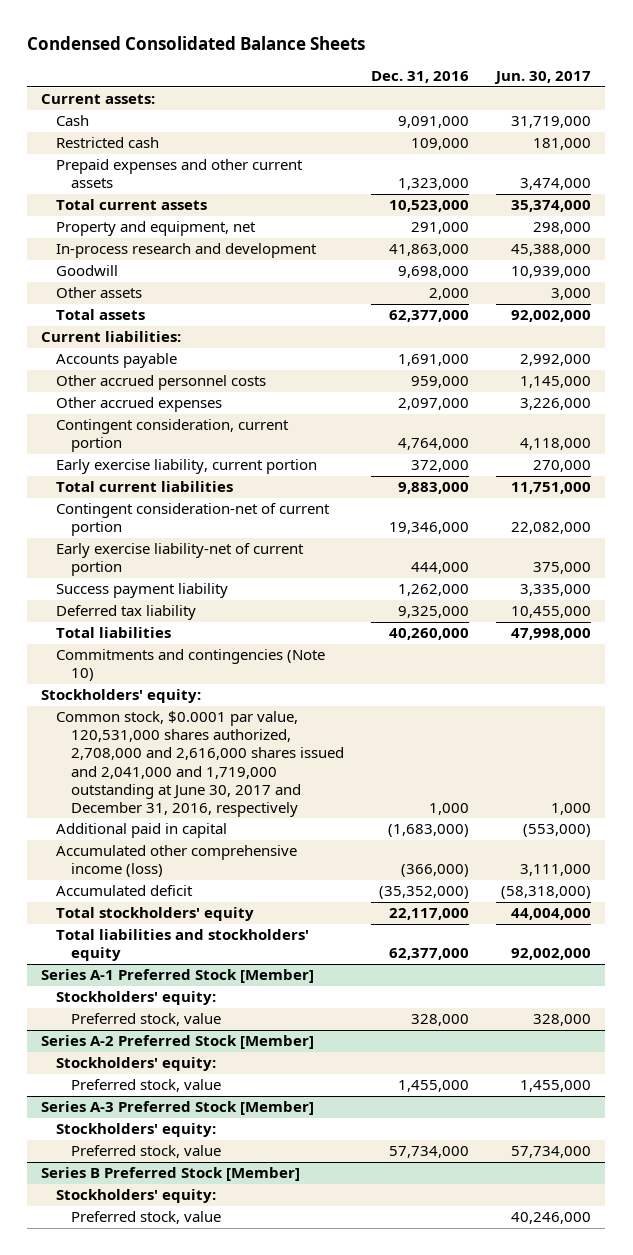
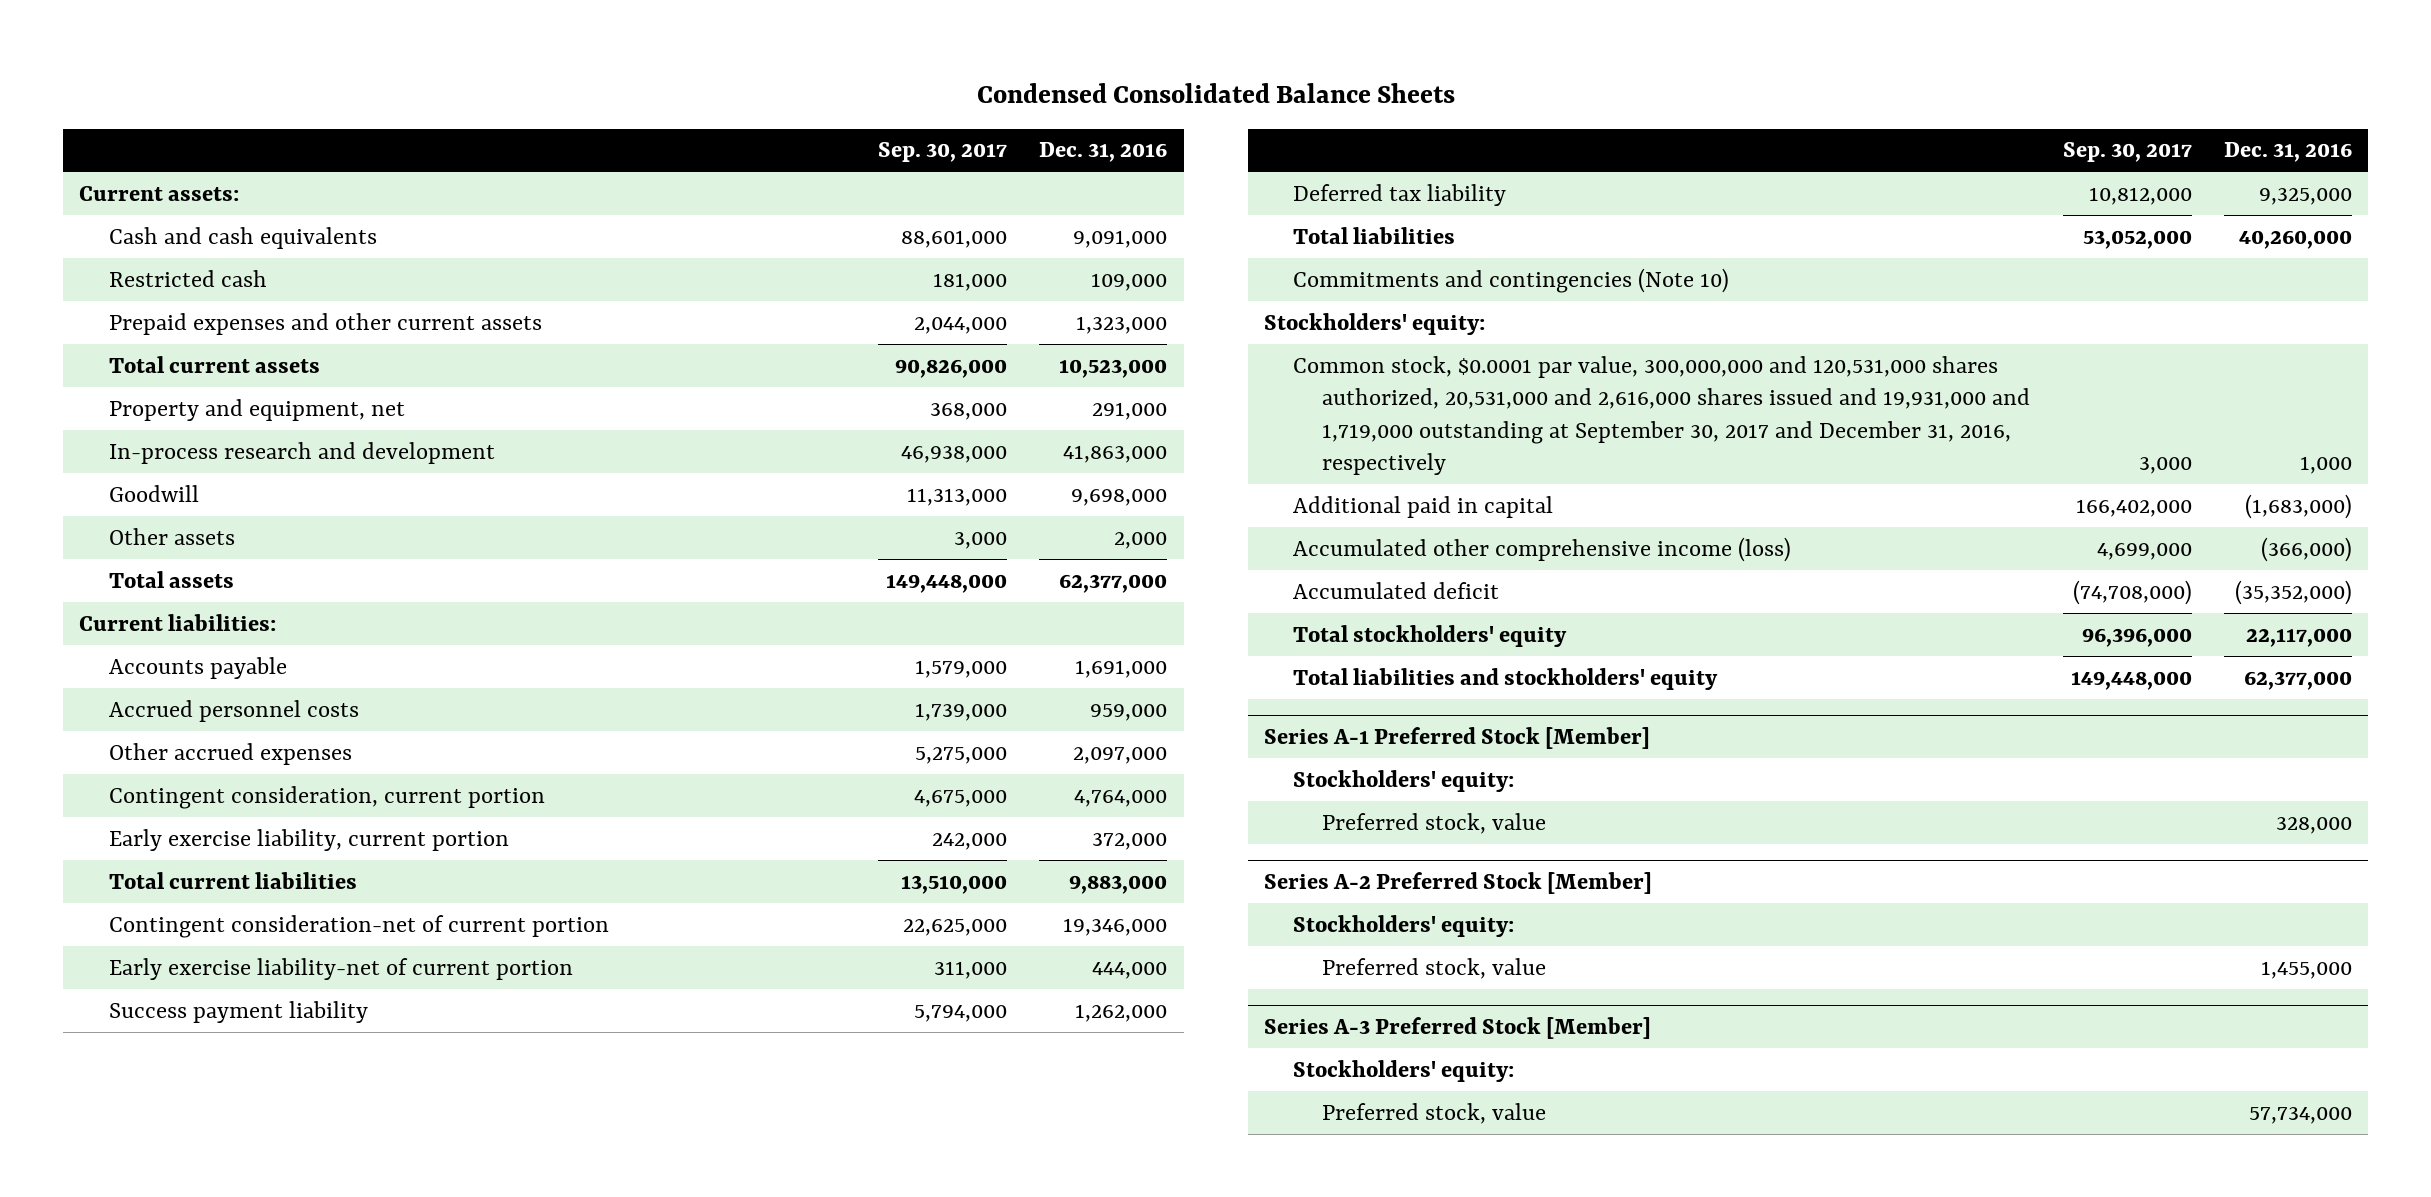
- | Dec. 31, 2016 | Jun. 30, 2017
+ | Sep. 30, 2017 | Dec. 31, 2016
- Cash | 9,091,000 | 31,719,000
+ Cash and cash equivalents | 88,601,000 | 9,091,000
- Other accrued personnel costs | 959,000 | 1,145,000
+ Accrued personnel costs | 1,739,000 | 959,000
- Common stock, $0.0001 par value, 120,531,000 shares authorized, 2,708,000 and 2,616,000 shares issued and 2,041,000 and 1,719,000 outstanding at June 30, 2017 and December 31, 2016, respectively | 1,000 | 1,000
+ Common stock, $0.0001 par value, 300,000,000 and 120,531,000 shares authorized, 20,531,000 and 2,616,000 shares issued and 19,931,000 and 1,719,000 outstanding at September 30, 2017 and December 31, 2016, respectively | 3,000 | 1,000
- Series B Preferred Stock [Member]
- Stockholders' equity:
- Preferred stock, value | | 40,246,000

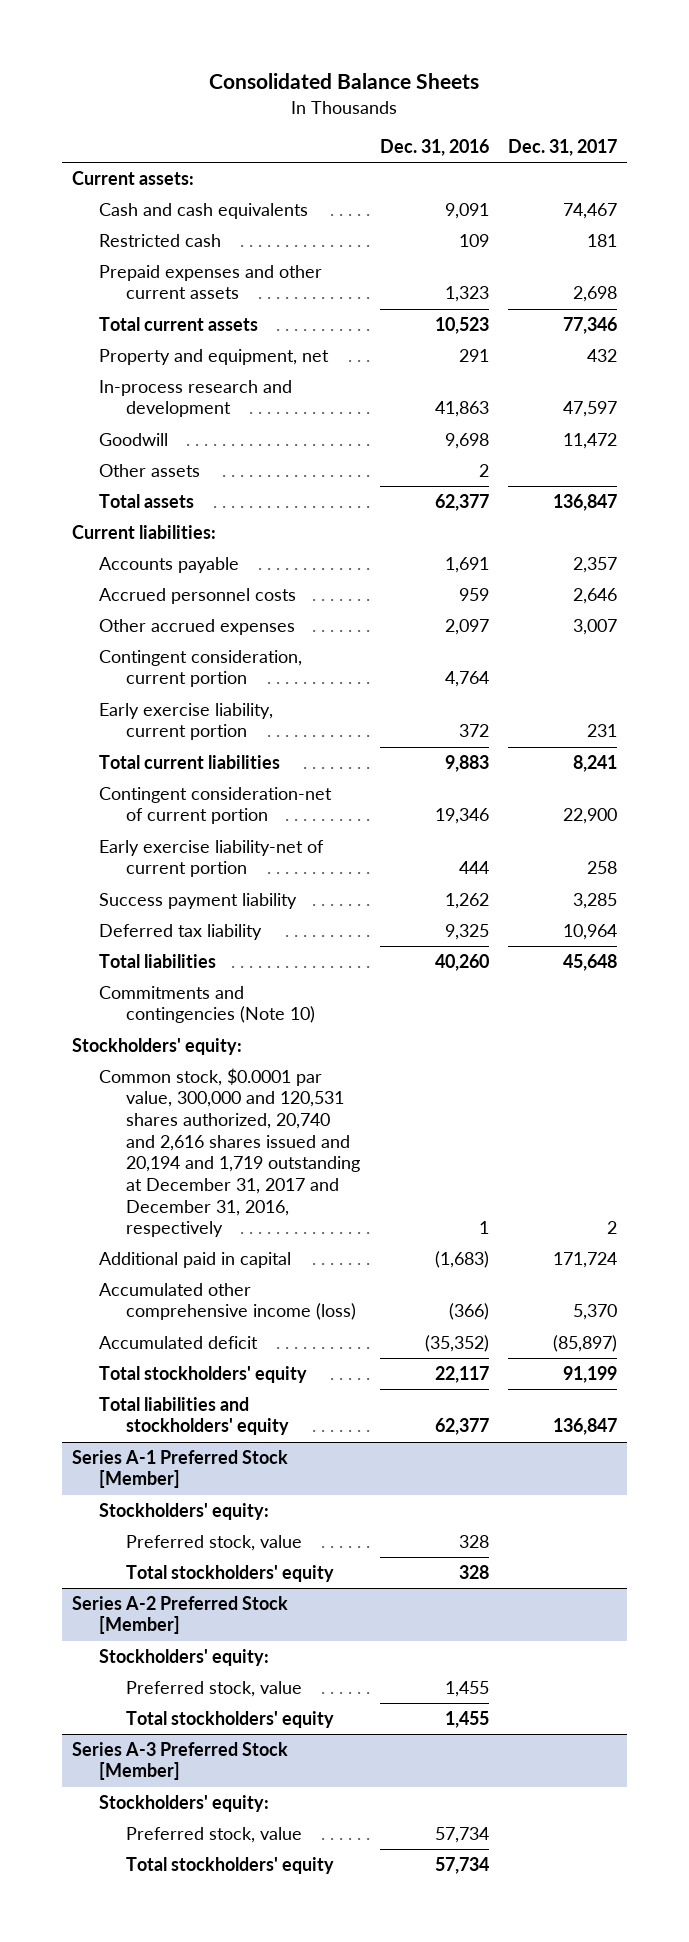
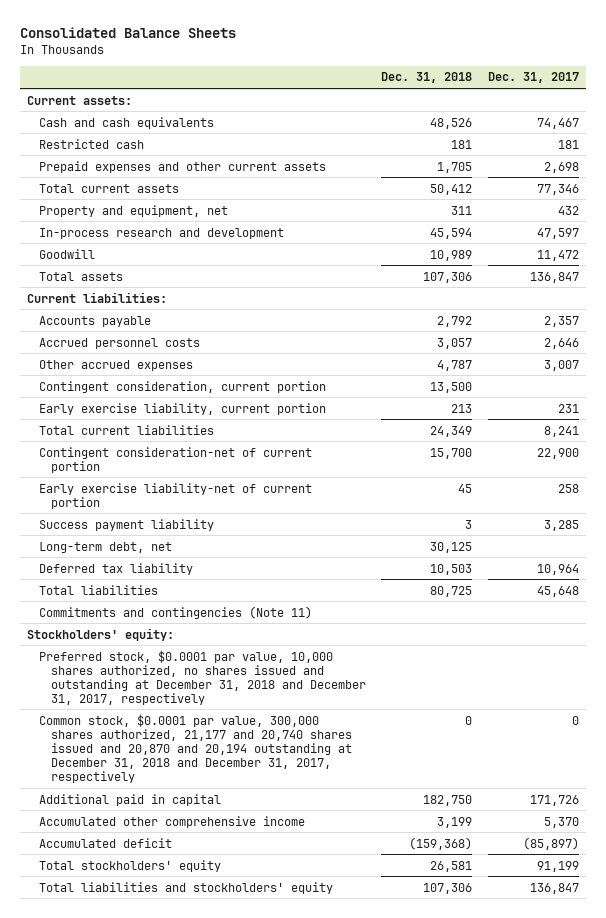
- | Dec. 31, 2016 | Dec. 31, 2017
+ | Dec. 31, 2018 | Dec. 31, 2017
- Other assets | 2 |
+ Long-term debt, net | 30,125 |
- Commitments and contingencies (Note 10)
+ Commitments and contingencies (Note 11)
- Common stock, $0.0001 par value, 300,000 and 120,531 shares authorized, 20,740 and 2,616 shares issued and 20,194 and 1,719 outstanding at December 31, 2017 and December 31, 2016, respectively | 1 | 2
- Additional paid in capital | (1,683) | 171,724
- Accumulated other comprehensive income (loss) | (366) | 5,370
+ Preferred stock, $0.0001 par value, 10,000 shares authorized, no shares issued and outstanding at December 31, 2018 and December 31, 2017, respectively
+ Common stock, $0.0001 par value, 300,000 shares authorized, 21,177 and 20,740 shares issued and 20,870 and 20,194 outstanding at December 31, 2018 and December 31, 2017, respectively | 0 | 0
+ Additional paid in capital | 182,750 | 171,726
+ Accumulated other comprehensive income | 3,199 | 5,370
- Series A-1 Preferred Stock [Member]
- Stockholders' equity:
- Preferred stock, value | 328 |
- Total stockholders' equity | 328 |
- Series A-2 Preferred Stock [Member]
- Stockholders' equity:
- Preferred stock, value | 1,455 |
- Total stockholders' equity | 1,455 |
- Series A-3 Preferred Stock [Member]
- Stockholders' equity:
- Preferred stock, value | 57,734 |
- Total stockholders' equity | 57,734 |

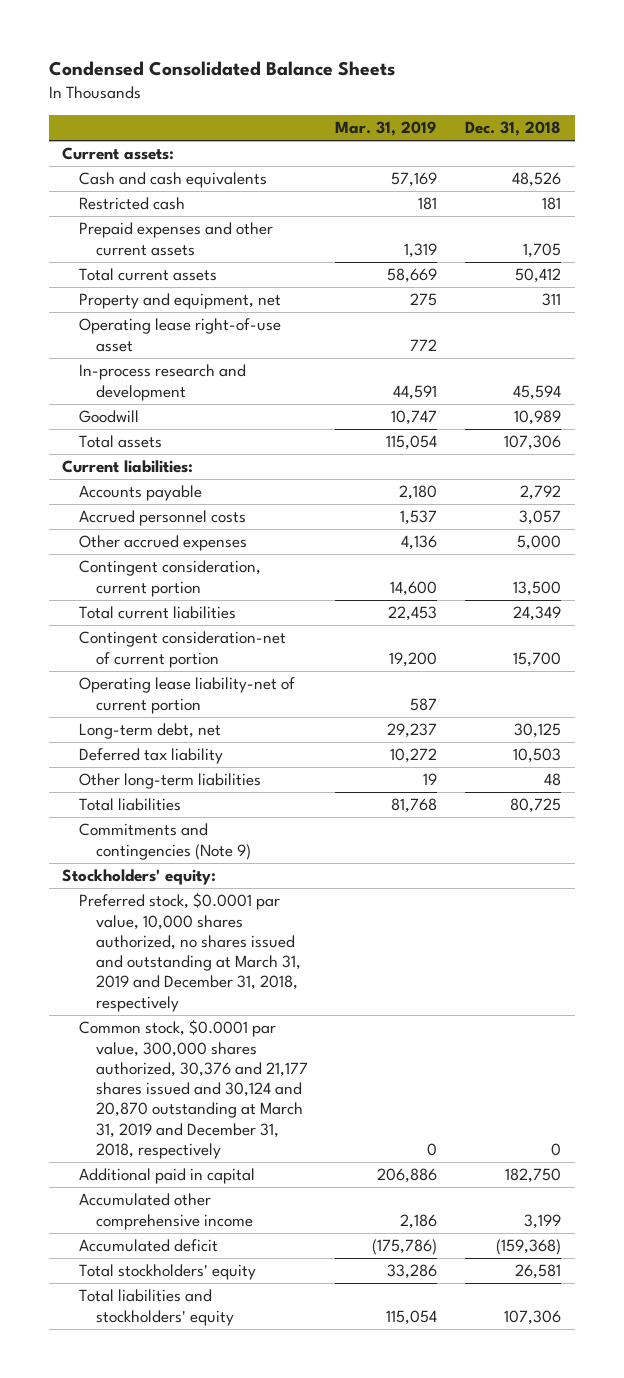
- Consolidated Balance Sheets
+ Condensed Consolidated Balance Sheets
- | Dec. 31, 2018 | Dec. 31, 2017
+ | Mar. 31, 2019 | Dec. 31, 2018
+ Operating lease right-of-use asset | 772 |
- Other accrued expenses | 4,787 | 3,007
+ Other accrued expenses | 4,136 | 5,000
- Early exercise liability, current portion | 213 | 231
- Early exercise liability-net of current portion | 45 | 258
- Success payment liability | 3 | 3,285
+ Operating lease liability-net of current portion | 587 |
+ Other long-term liabilities | 19 | 48
- Commitments and contingencies (Note 11)
+ Commitments and contingencies (Note 9)
- Preferred stock, $0.0001 par value, 10,000 shares authorized, no shares issued and outstanding at December 31, 2018 and December 31, 2017, respectively
- Common stock, $0.0001 par value, 300,000 shares authorized, 21,177 and 20,740 shares issued and 20,870 and 20,194 outstanding at December 31, 2018 and December 31, 2017, respectively | 0 | 0
+ Preferred stock, $0.0001 par value, 10,000 shares authorized, no shares issued and outstanding at March 31, 2019 and December 31, 2018, respectively
+ Common stock, $0.0001 par value, 300,000 shares authorized, 30,376 and 21,177 shares issued and 30,124 and 20,870 outstanding at March 31, 2019 and December 31, 2018, respectively | 0 | 0

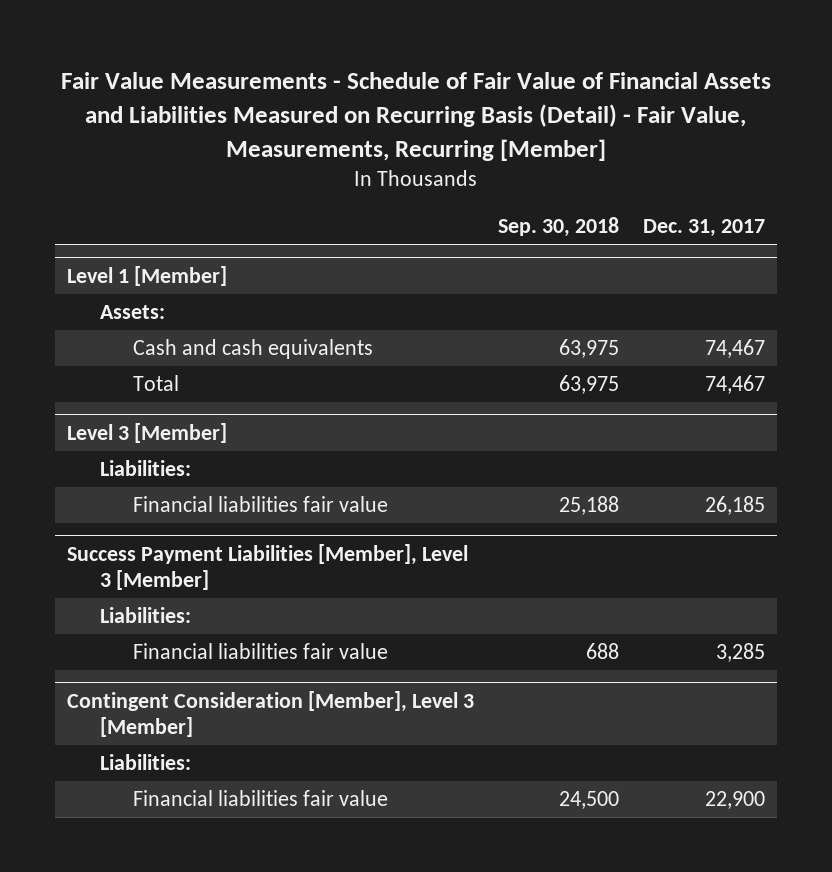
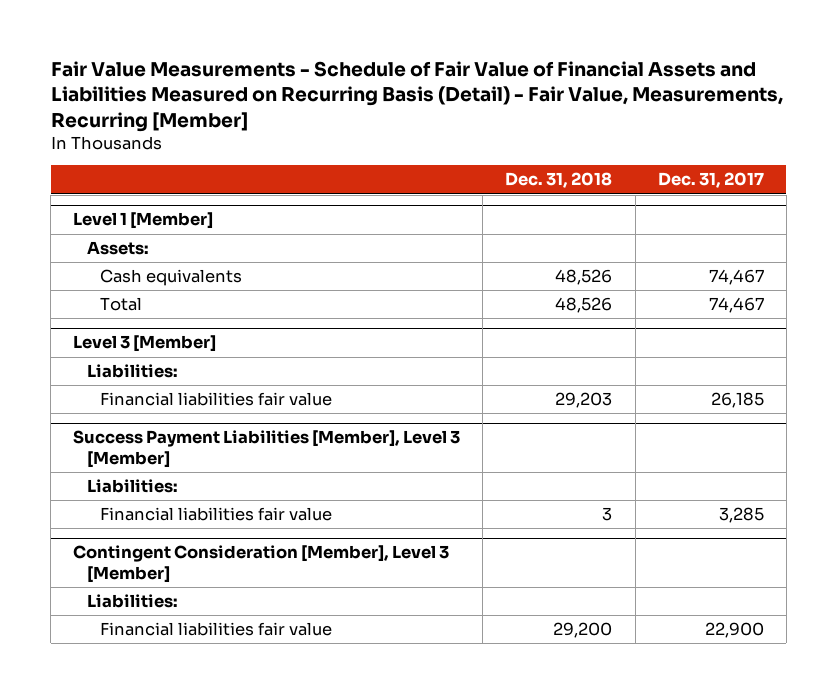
- | Sep. 30, 2018 | Dec. 31, 2017
+ | Dec. 31, 2018 | Dec. 31, 2017
@ Level 1 [Member]
- Cash and cash equivalents | 63,975 | 74,467
+ Cash equivalents | 48,526 | 74,467

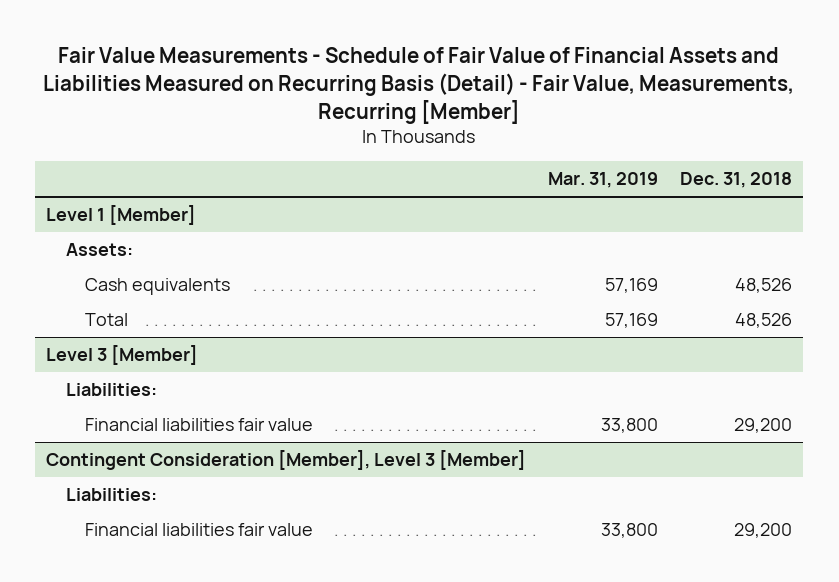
- | Dec. 31, 2018 | Dec. 31, 2017
+ | Mar. 31, 2019 | Dec. 31, 2018
@ Level 3 [Member]
- Financial liabilities fair value | 29,203 | 26,185
- Success Payment Liabilities [Member], Level 3 [Member]
- Liabilities:
- Financial liabilities fair value | 3 | 3,285
@ Level 3 [Member]
+ Financial liabilities fair value | 33,800 | 29,200

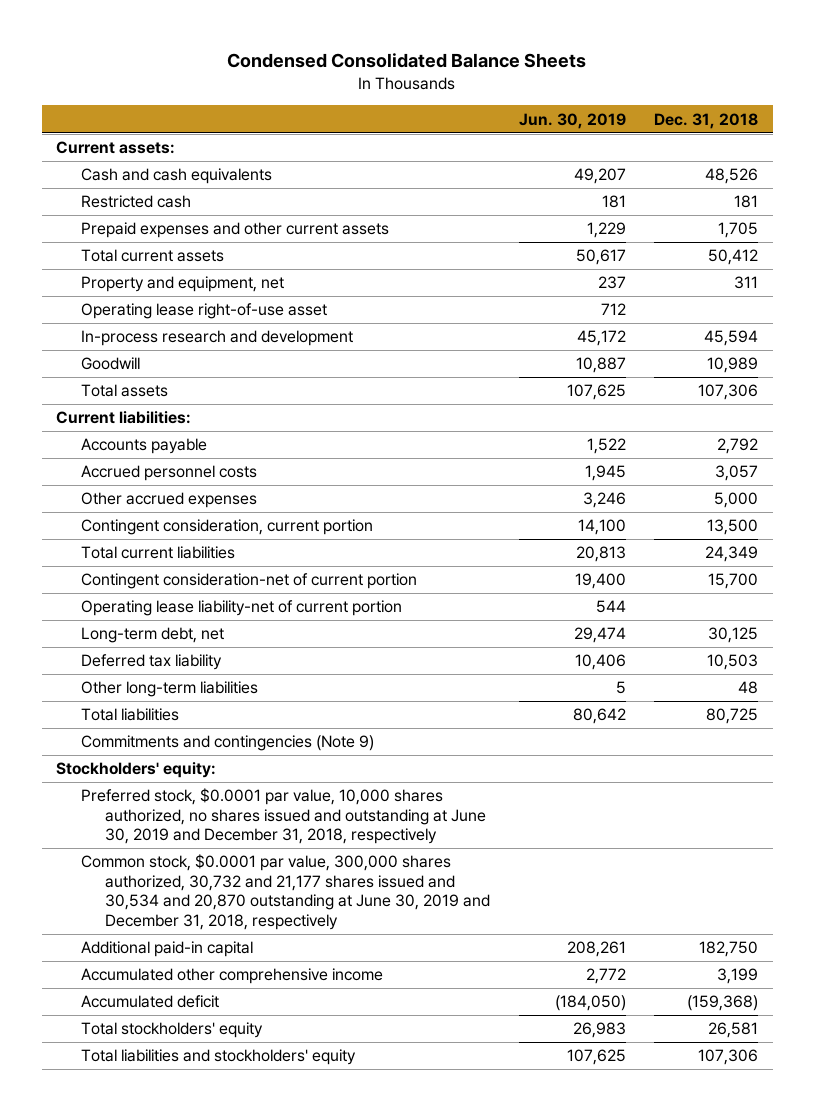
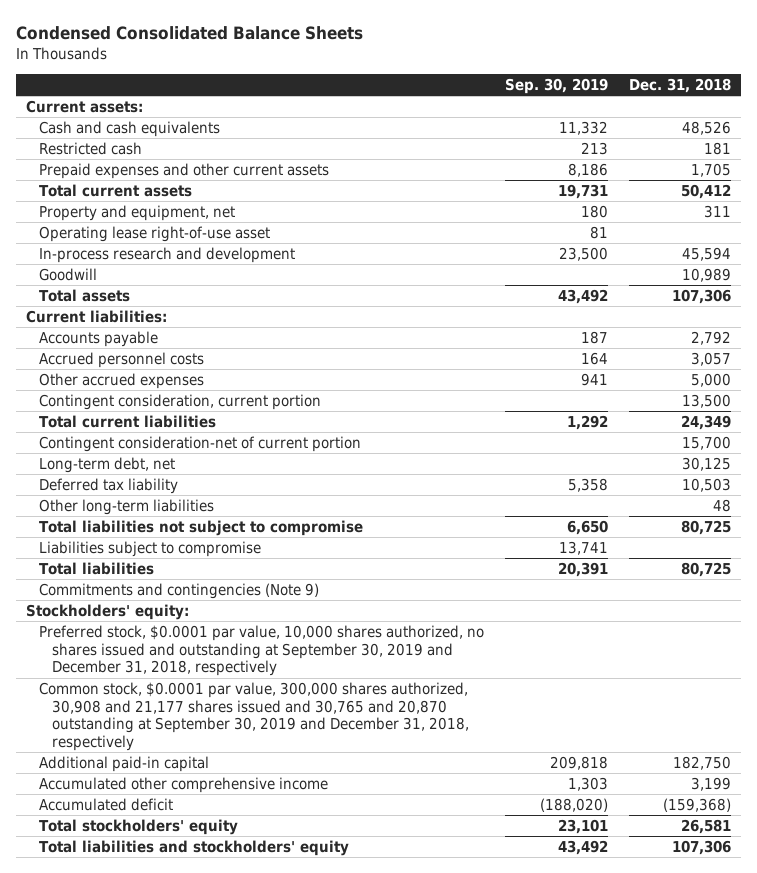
- | Jun. 30, 2019 | Dec. 31, 2018
+ | Sep. 30, 2019 | Dec. 31, 2018
- Operating lease liability-net of current portion | 544 |
+ Total liabilities not subject to compromise | 6,650 | 80,725
+ Liabilities subject to compromise | 13,741 |
- Preferred stock, $0.0001 par value, 10,000 shares authorized, no shares issued and outstanding at June 30, 2019 and December 31, 2018, respectively
- Common stock, $0.0001 par value, 300,000 shares authorized, 30,732 and 21,177 shares issued and 30,534 and 20,870 outstanding at June 30, 2019 and December 31, 2018, respectively
+ Preferred stock, $0.0001 par value, 10,000 shares authorized, no shares issued and outstanding at September 30, 2019 and December 31, 2018, respectively
+ Common stock, $0.0001 par value, 300,000 shares authorized, 30,908 and 21,177 shares issued and 30,765 and 20,870 outstanding at September 30, 2019 and December 31, 2018, respectively

